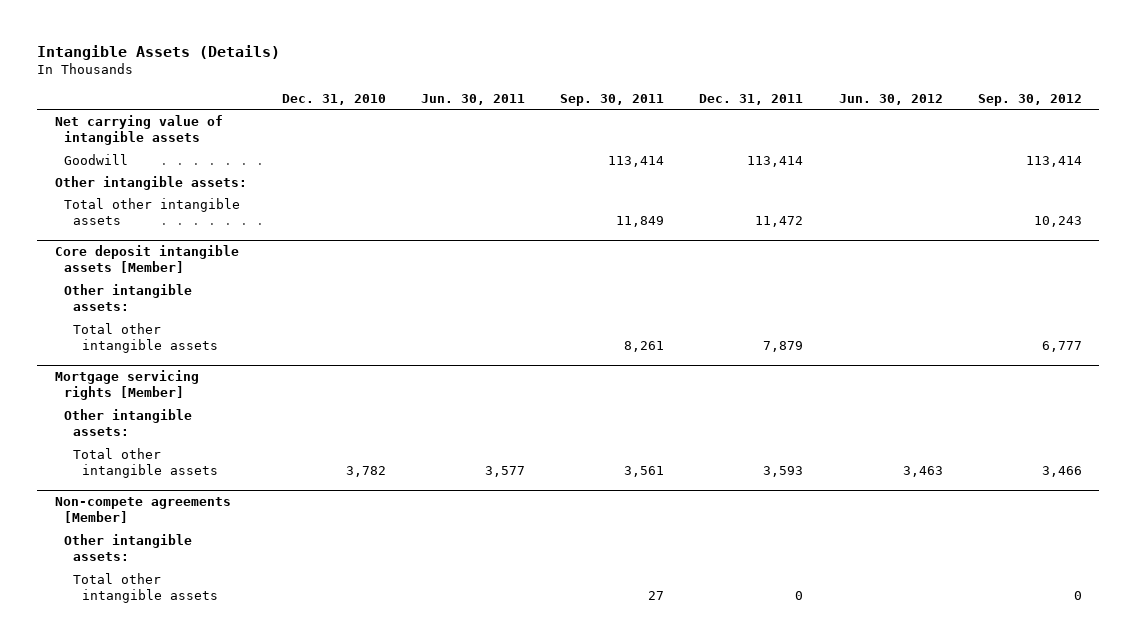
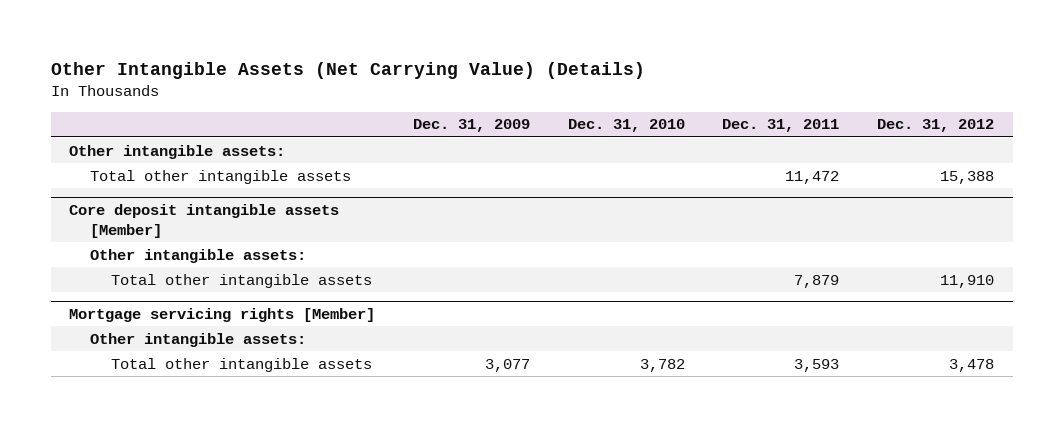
- Intangible Assets (Details)
+ Other Intangible Assets (Net Carrying Value) (Details)
- | Dec. 31, 2010 | Jun. 30, 2011 | Sep. 30, 2011 | Dec. 31, 2011 | Jun. 30, 2012 | Sep. 30, 2012
+ | Dec. 31, 2009 | Dec. 31, 2010 | Dec. 31, 2011 | Dec. 31, 2012
- Net carrying value of intangible assets
- Goodwill | | | 113,414 | 113,414 | | 113,414
- Non-compete agreements [Member]
- Other intangible assets:
- Total other intangible assets | | | 27 | 0 | | 0

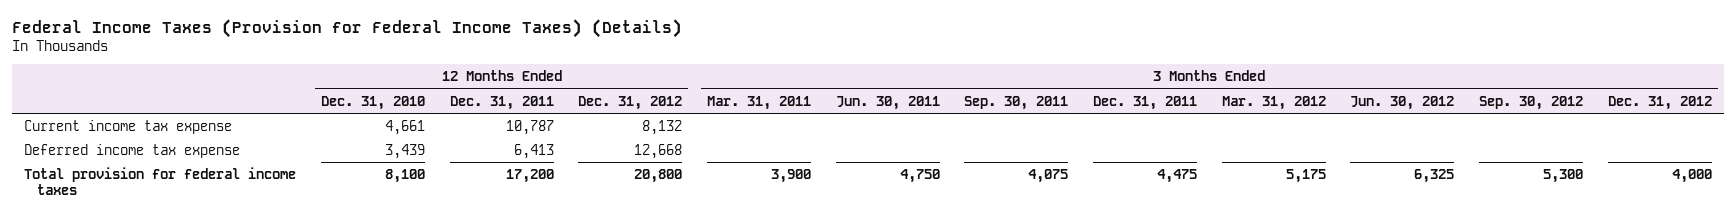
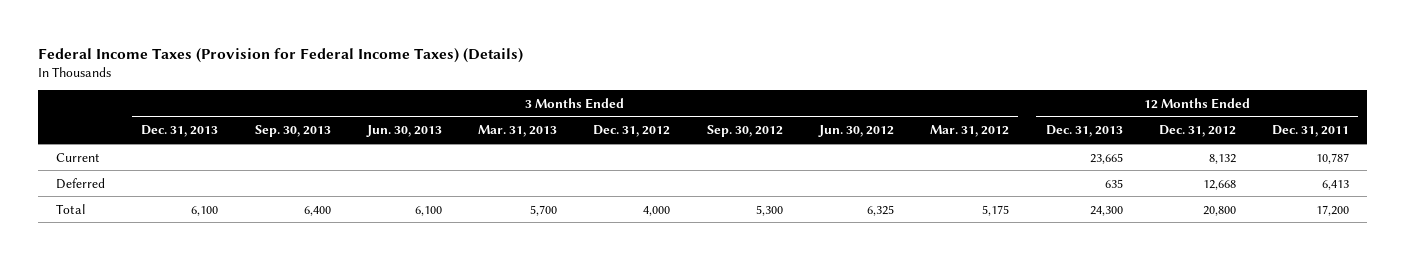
- | 12 Months Ended Dec. 31, 2010 | 12 Months Ended Dec. 31, 2011 | 12 Months Ended Dec. 31, 2012 | 3 Months Ended Mar. 31, 2011 | 3 Months Ended Jun. 30, 2011 | 3 Months Ended Sep. 30, 2011 | 3 Months Ended Dec. 31, 2011 | 3 Months Ended Mar. 31, 2012 | 3 Months Ended Jun. 30, 2012 | 3 Months Ended Sep. 30, 2012 | 3 Months Ended Dec. 31, 2012
+ | 3 Months Ended Dec. 31, 2013 | 3 Months Ended Sep. 30, 2013 | 3 Months Ended Jun. 30, 2013 | 3 Months Ended Mar. 31, 2013 | 3 Months Ended Dec. 31, 2012 | 3 Months Ended Sep. 30, 2012 | 3 Months Ended Jun. 30, 2012 | 3 Months Ended Mar. 31, 2012 | 12 Months Ended Dec. 31, 2013 | 12 Months Ended Dec. 31, 2012 | 12 Months Ended Dec. 31, 2011
- Current income tax expense | 4,661 | 10,787 | 8,132 | | | | | | | |
- Deferred income tax expense | 3,439 | 6,413 | 12,668 | | | | | | | |
- Total provision for federal income taxes | 8,100 | 17,200 | 20,800 | 3,900 | 4,750 | 4,075 | 4,475 | 5,175 | 6,325 | 5,300 | 4,000
+ Current | | | | | | | | | 23,665 | 8,132 | 10,787
+ Deferred | | | | | | | | | 635 | 12,668 | 6,413
+ Total | 6,100 | 6,400 | 6,100 | 5,700 | 4,000 | 5,300 | 6,325 | 5,175 | 24,300 | 20,800 | 17,200

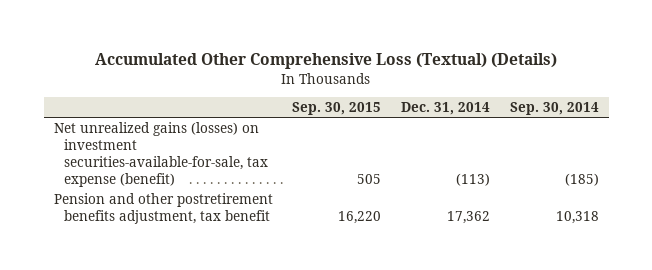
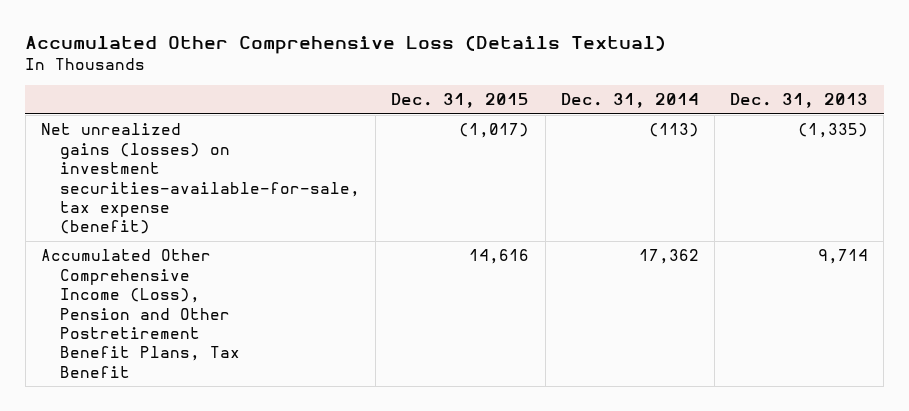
- Accumulated Other Comprehensive Loss (Textual) (Details)
+ Accumulated Other Comprehensive Loss (Details Textual)
- | Sep. 30, 2015 | Dec. 31, 2014 | Sep. 30, 2014
+ | Dec. 31, 2015 | Dec. 31, 2014 | Dec. 31, 2013
- Pension and other postretirement benefits adjustment, tax benefit | 16,220 | 17,362 | 10,318
+ Accumulated Other Comprehensive Income (Loss), Pension and Other Postretirement Benefit Plans, Tax Benefit | 14,616 | 17,362 | 9,714

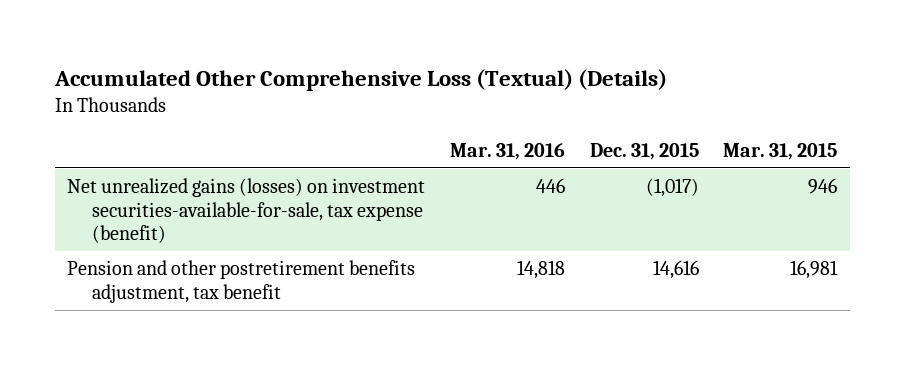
- Accumulated Other Comprehensive Loss (Details Textual)
+ Accumulated Other Comprehensive Loss (Textual) (Details)
- | Dec. 31, 2015 | Dec. 31, 2014 | Dec. 31, 2013
+ | Mar. 31, 2016 | Dec. 31, 2015 | Mar. 31, 2015
- Accumulated Other Comprehensive Income (Loss), Pension and Other Postretirement Benefit Plans, Tax Benefit | 14,616 | 17,362 | 9,714
+ Pension and other postretirement benefits adjustment, tax benefit | 14,818 | 14,616 | 16,981

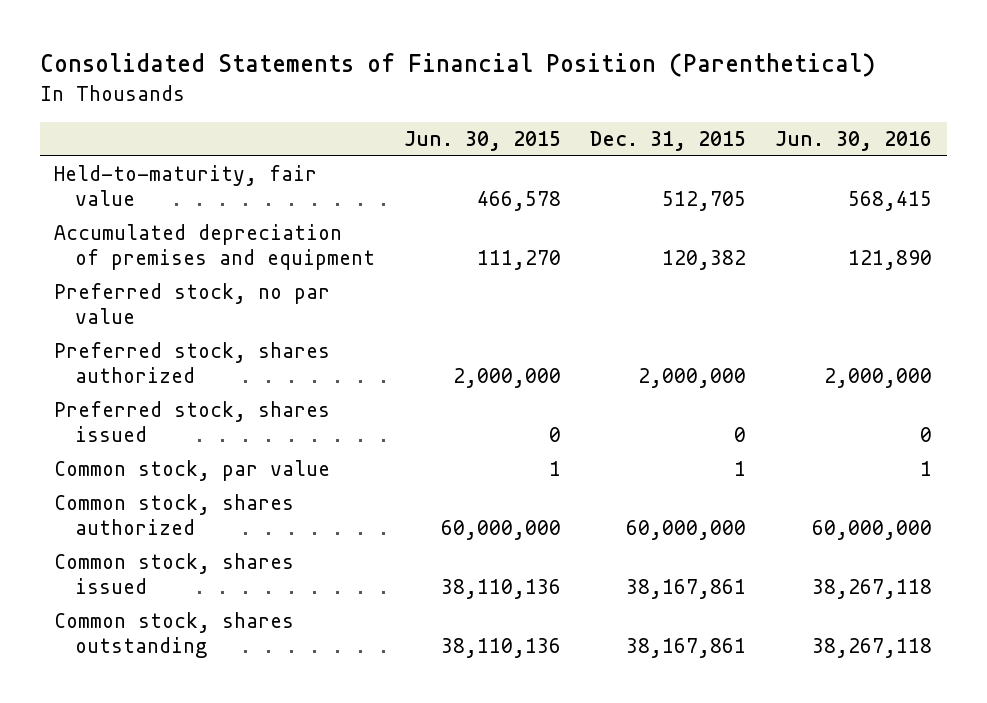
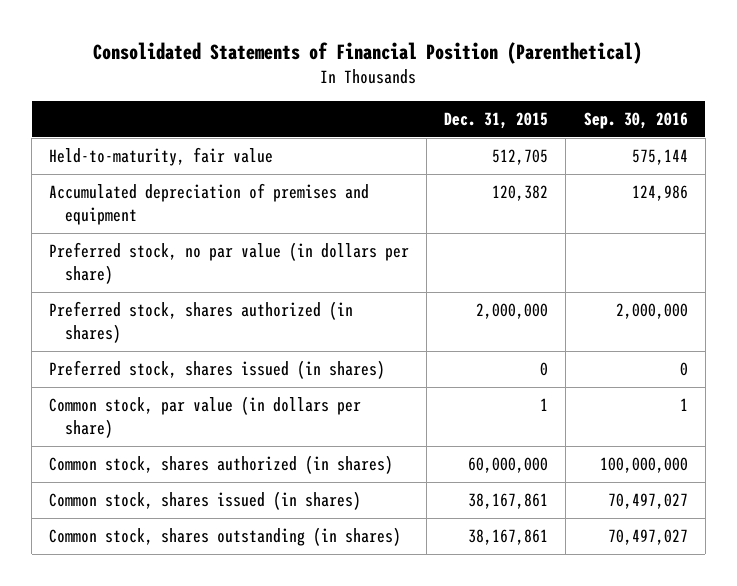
- | Jun. 30, 2015 | Dec. 31, 2015 | Jun. 30, 2016
+ | Dec. 31, 2015 | Sep. 30, 2016
- Preferred stock, no par value
- Preferred stock, shares authorized | 2,000,000 | 2,000,000 | 2,000,000
- Preferred stock, shares issued | 0 | 0 | 0
- Common stock, par value | 1 | 1 | 1
- Common stock, shares authorized | 60,000,000 | 60,000,000 | 60,000,000
- Common stock, shares issued | 38,110,136 | 38,167,861 | 38,267,118
- Common stock, shares outstanding | 38,110,136 | 38,167,861 | 38,267,118
+ Preferred stock, no par value (in dollars per share)
+ Preferred stock, shares authorized (in shares) | 2,000,000 | 2,000,000
+ Preferred stock, shares issued (in shares) | 0 | 0
+ Common stock, par value (in dollars per share) | 1 | 1
+ Common stock, shares authorized (in shares) | 60,000,000 | 100,000,000
+ Common stock, shares issued (in shares) | 38,167,861 | 70,497,027
+ Common stock, shares outstanding (in shares) | 38,167,861 | 70,497,027

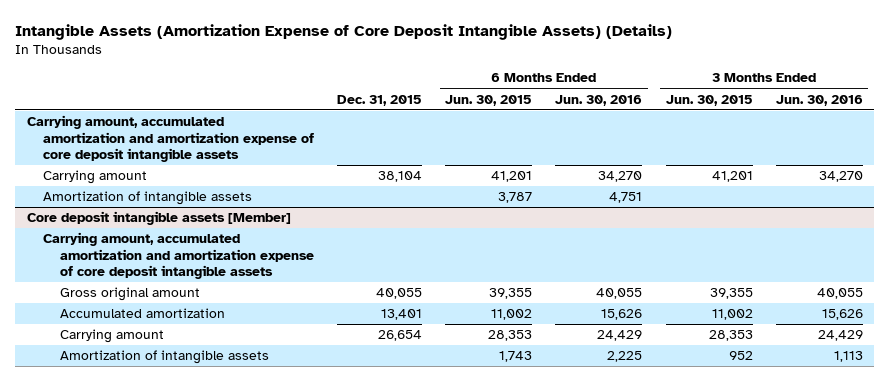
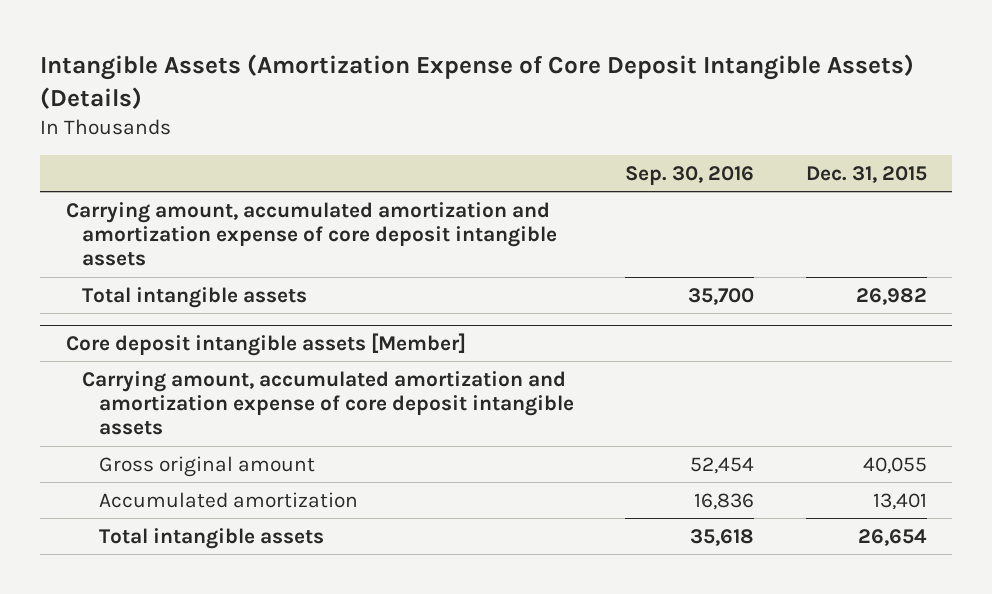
- | Dec. 31, 2015 | 6 Months Ended Jun. 30, 2015 | 6 Months Ended Jun. 30, 2016 | 3 Months Ended Jun. 30, 2015 | 3 Months Ended Jun. 30, 2016
+ | Sep. 30, 2016 | Dec. 31, 2015
- Carrying amount | 38,104 | 41,201 | 34,270 | 41,201 | 34,270
- Amortization of intangible assets | | 3,787 | 4,751 | |
+ Total intangible assets | 35,700 | 26,982
@ Core deposit intangible assets [Member]
- Carrying amount | 26,654 | 28,353 | 24,429 | 28,353 | 24,429
- Amortization of intangible assets | | 1,743 | 2,225 | 952 | 1,113
+ Total intangible assets | 35,618 | 26,654

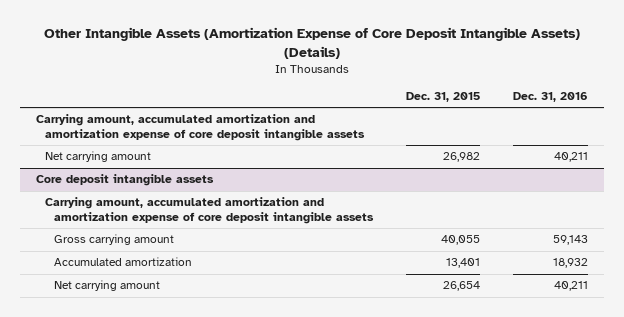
- Intangible Assets (Amortization Expense of Core Deposit Intangible Assets) (Details)
+ Other Intangible Assets (Amortization Expense of Core Deposit Intangible Assets) (Details)
- | Sep. 30, 2016 | Dec. 31, 2015
+ | Dec. 31, 2015 | Dec. 31, 2016
- Total intangible assets | 35,700 | 26,982
- Core deposit intangible assets [Member]
+ Net carrying amount | 26,982 | 40,211
+ Core deposit intangible assets
- Gross original amount | 52,454 | 40,055
+ Gross carrying amount | 40,055 | 59,143
- Total intangible assets | 35,618 | 26,654
+ Net carrying amount | 26,654 | 40,211

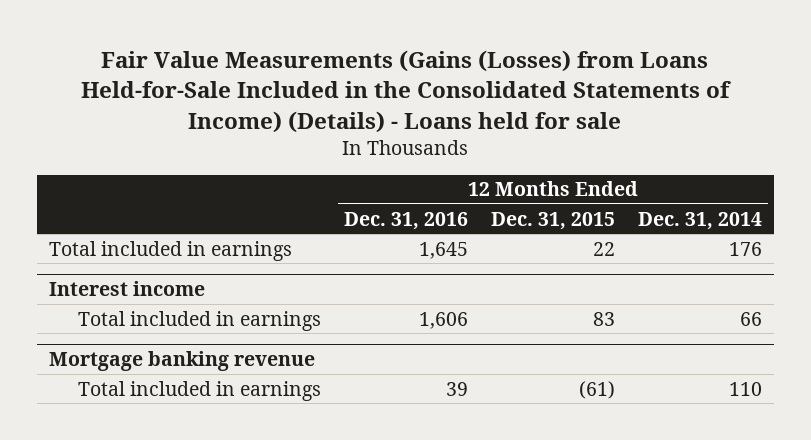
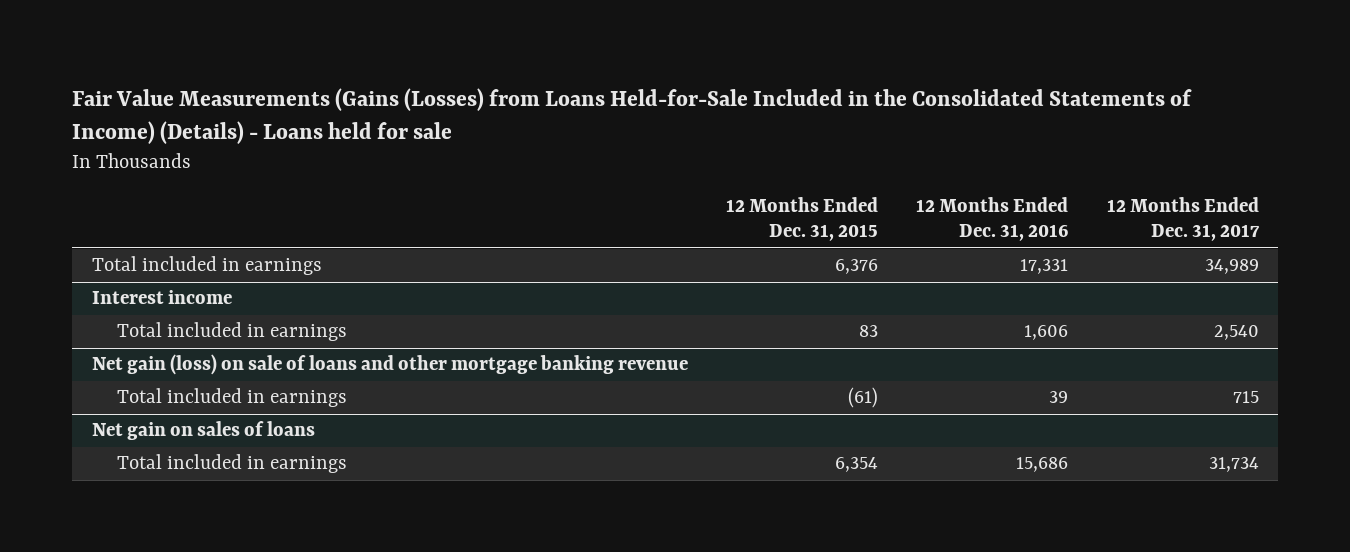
- | 12 Months Ended Dec. 31, 2016 | 12 Months Ended Dec. 31, 2015 | 12 Months Ended Dec. 31, 2014
+ | 12 Months Ended Dec. 31, 2015 | 12 Months Ended Dec. 31, 2016 | 12 Months Ended Dec. 31, 2017
- Total included in earnings | 1,645 | 22 | 176
+ Total included in earnings | 6,376 | 17,331 | 34,989
- Mortgage banking revenue
+ Net gain (loss) on sale of loans and other mortgage banking revenue
+ Net gain on sales of loans
+ Total included in earnings | 6,354 | 15,686 | 31,734

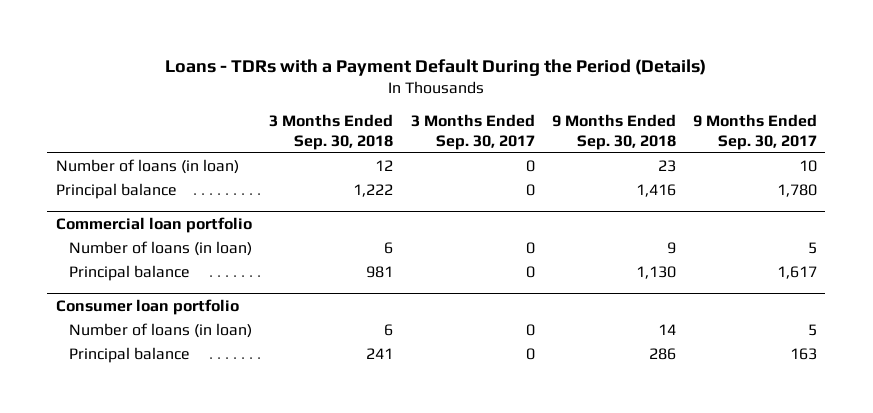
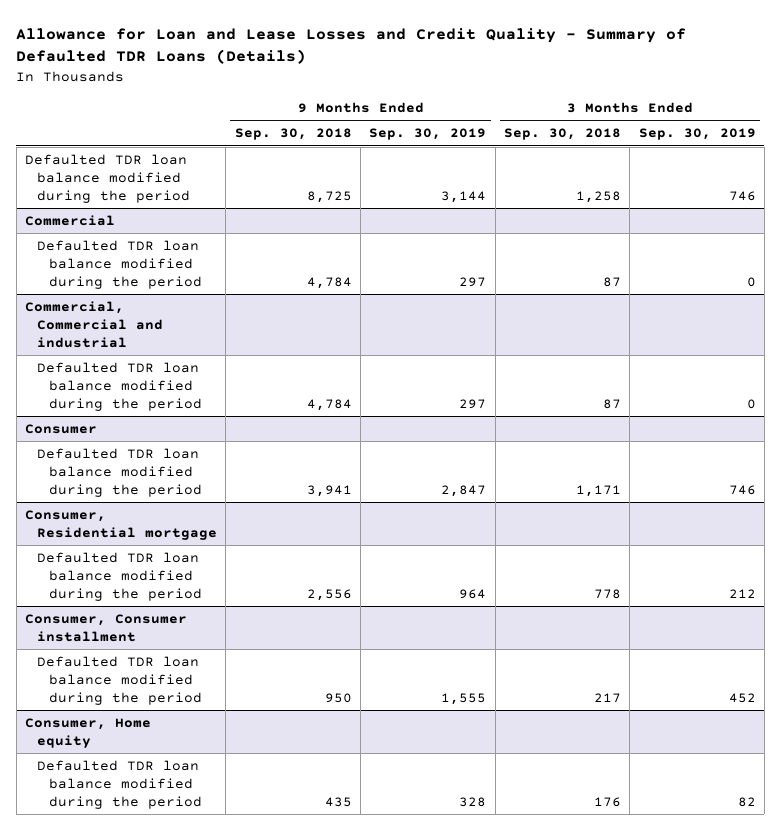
- Loans - TDRs with a Payment Default During the Period (Details)
+ Allowance for Loan and Lease Losses and Credit Quality - Summary of Defaulted TDR Loans (Details)
- | 3 Months Ended Sep. 30, 2018 | 3 Months Ended Sep. 30, 2017 | 9 Months Ended Sep. 30, 2018 | 9 Months Ended Sep. 30, 2017
+ | 9 Months Ended Sep. 30, 2018 | 9 Months Ended Sep. 30, 2019 | 3 Months Ended Sep. 30, 2018 | 3 Months Ended Sep. 30, 2019
- Number of loans (in loan) | 12 | 0 | 23 | 10
- Principal balance | 1,222 | 0 | 1,416 | 1,780
- Commercial loan portfolio
- Number of loans (in loan) | 6 | 0 | 9 | 5
- Principal balance | 981 | 0 | 1,130 | 1,617
- Consumer loan portfolio
- Number of loans (in loan) | 6 | 0 | 14 | 5
- Principal balance | 241 | 0 | 286 | 163
+ Defaulted TDR loan balance modified during the period | 8,725 | 3,144 | 1,258 | 746
+ Commercial
+ Defaulted TDR loan balance modified during the period | 4,784 | 297 | 87 | 0
+ Commercial, Commercial and industrial
+ Defaulted TDR loan balance modified during the period | 4,784 | 297 | 87 | 0
+ Consumer
+ Defaulted TDR loan balance modified during the period | 3,941 | 2,847 | 1,171 | 746
+ Consumer, Residential mortgage
+ Defaulted TDR loan balance modified during the period | 2,556 | 964 | 778 | 212
+ Consumer, Consumer installment
+ Defaulted TDR loan balance modified during the period | 950 | 1,555 | 217 | 452
+ Consumer, Home equity
+ Defaulted TDR loan balance modified during the period | 435 | 328 | 176 | 82

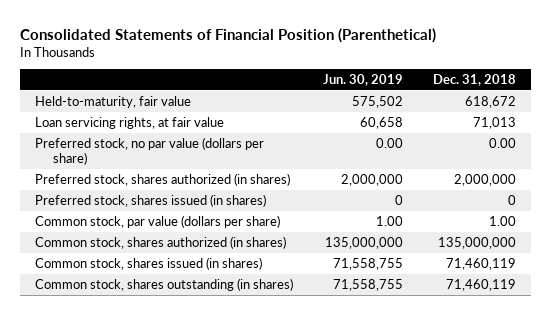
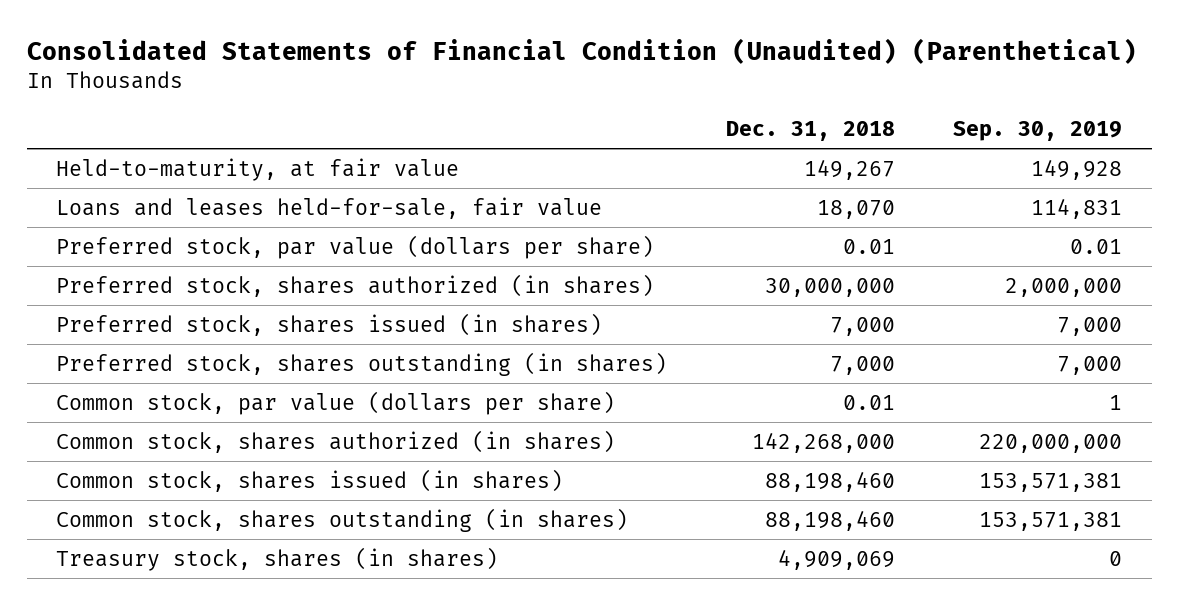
- Consolidated Statements of Financial Position (Parenthetical)
+ Consolidated Statements of Financial Condition (Unaudited) (Parenthetical)
- | Jun. 30, 2019 | Dec. 31, 2018
+ | Dec. 31, 2018 | Sep. 30, 2019
- Held-to-maturity, fair value | 575,502 | 618,672
- Loan servicing rights, at fair value | 60,658 | 71,013
- Preferred stock, no par value (dollars per share) | 0.00 | 0.00
- Preferred stock, shares authorized (in shares) | 2,000,000 | 2,000,000
- Preferred stock, shares issued (in shares) | 0 | 0
- Common stock, par value (dollars per share) | 1.00 | 1.00
- Common stock, shares authorized (in shares) | 135,000,000 | 135,000,000
- Common stock, shares issued (in shares) | 71,558,755 | 71,460,119
- Common stock, shares outstanding (in shares) | 71,558,755 | 71,460,119
+ Held-to-maturity, at fair value | 149,267 | 149,928
+ Loans and leases held-for-sale, fair value | 18,070 | 114,831
+ Preferred stock, par value (dollars per share) | 0.01 | 0.01
+ Preferred stock, shares authorized (in shares) | 30,000,000 | 2,000,000
+ Preferred stock, shares issued (in shares) | 7,000 | 7,000
+ Preferred stock, shares outstanding (in shares) | 7,000 | 7,000
+ Common stock, par value (dollars per share) | 0.01 | 1
+ Common stock, shares authorized (in shares) | 142,268,000 | 220,000,000
+ Common stock, shares issued (in shares) | 88,198,460 | 153,571,381
+ Common stock, shares outstanding (in shares) | 88,198,460 | 153,571,381
+ Treasury stock, shares (in shares) | 4,909,069 | 0

